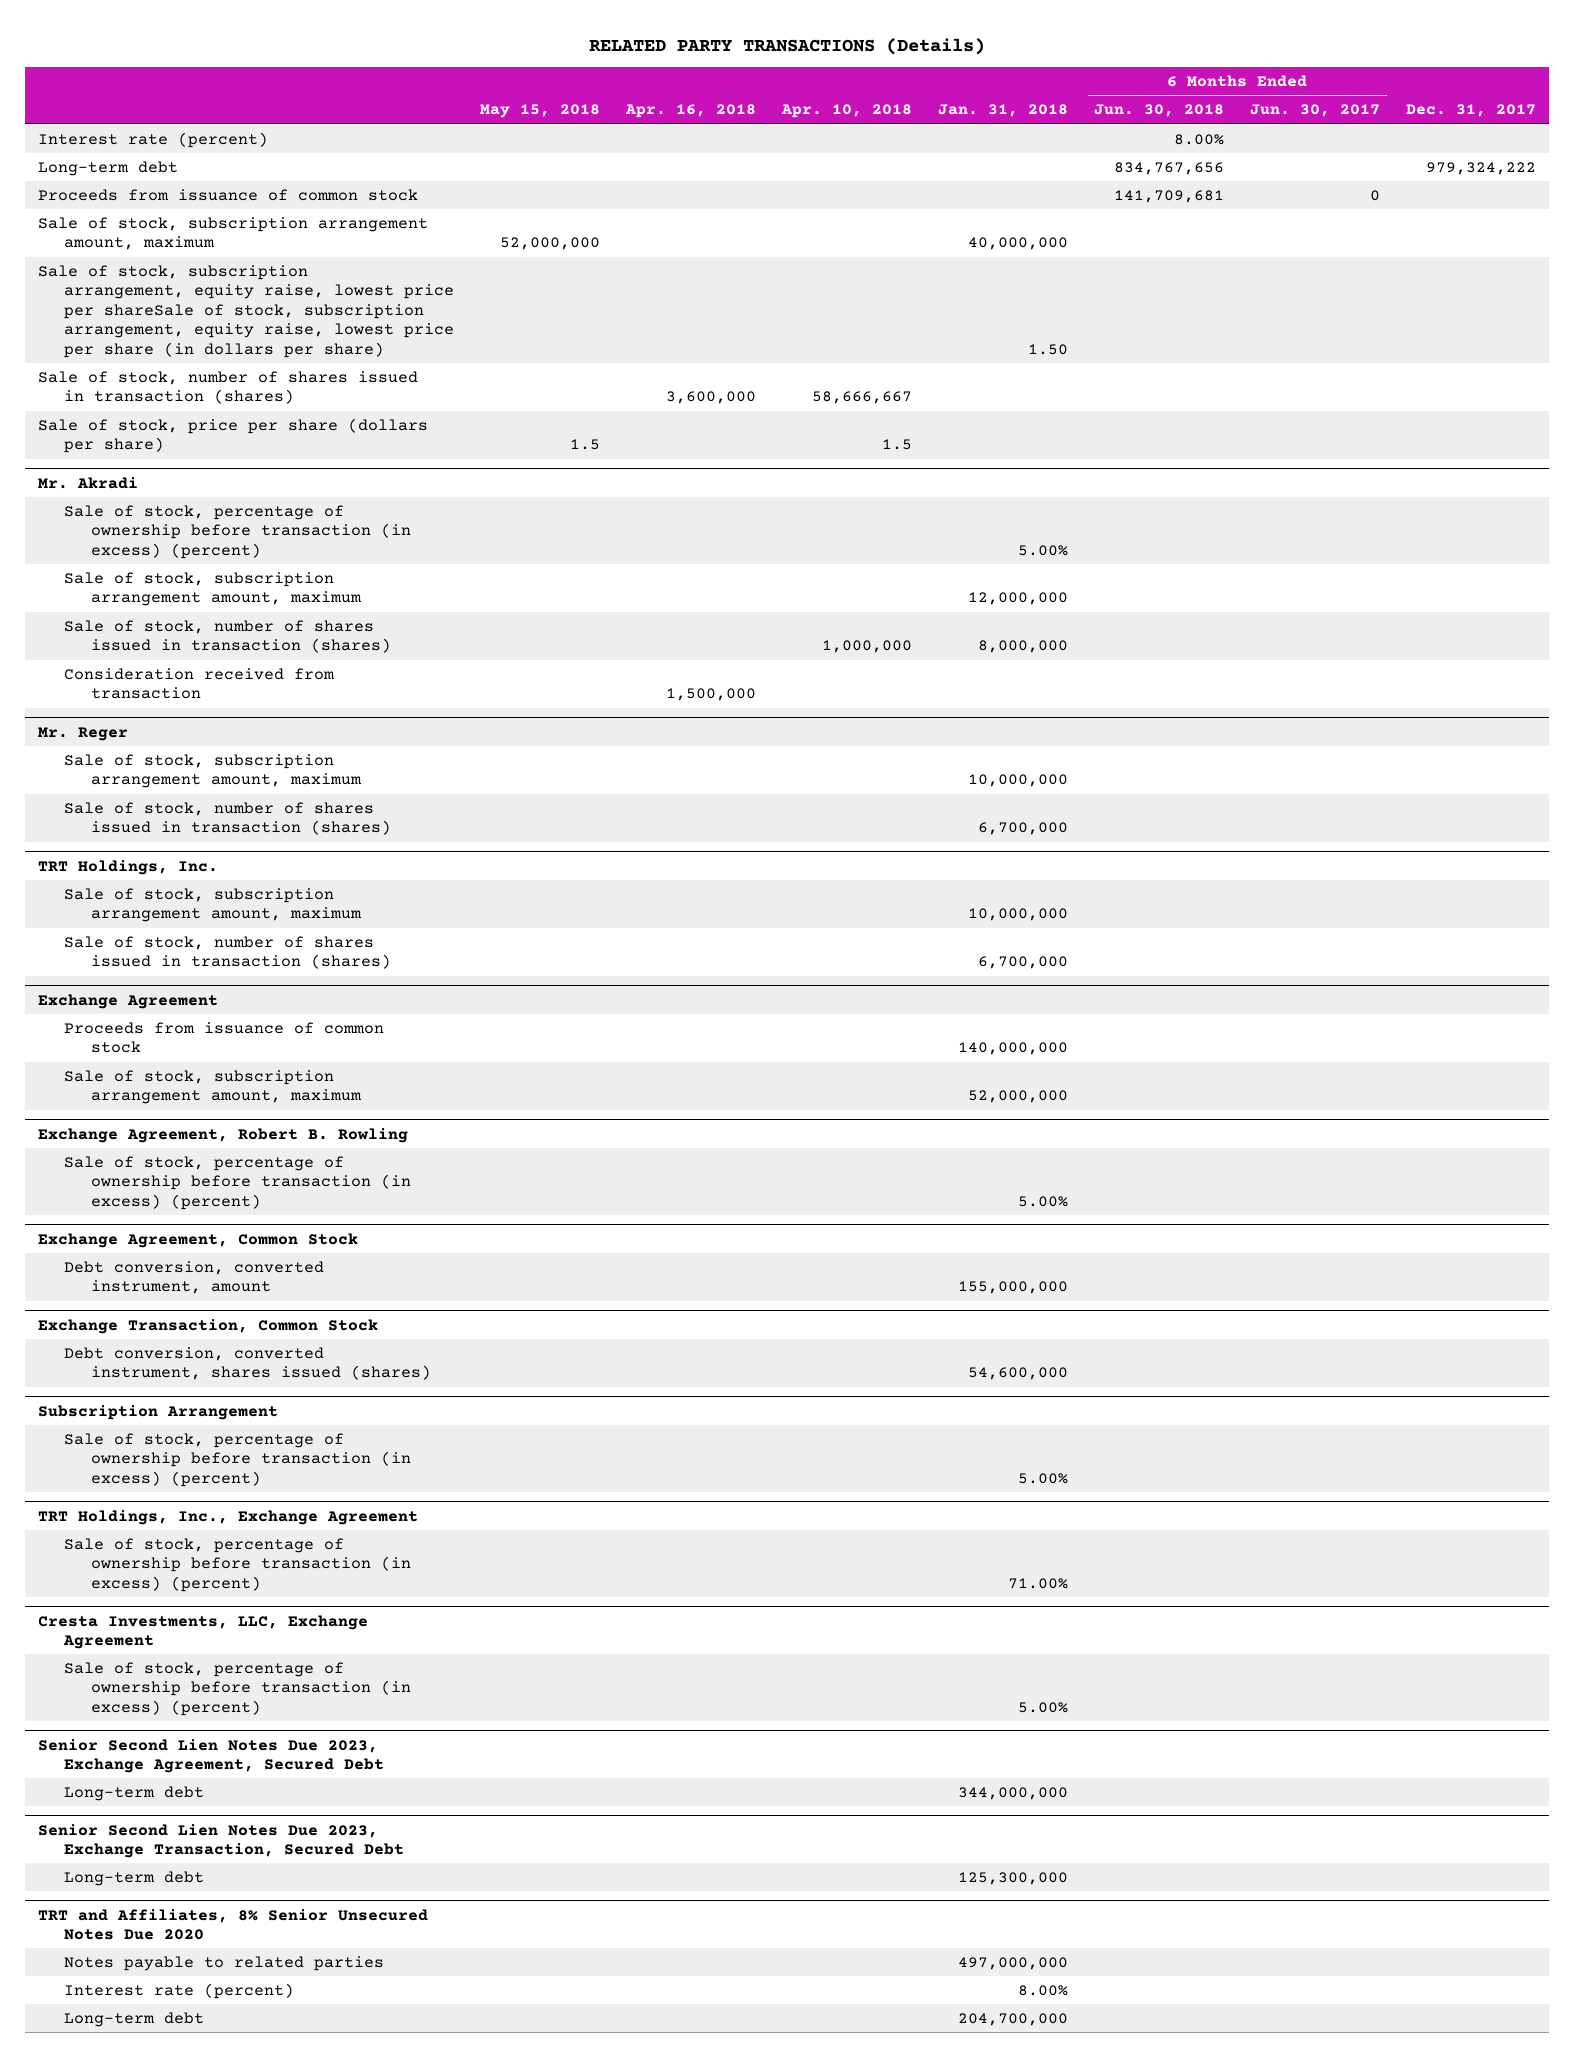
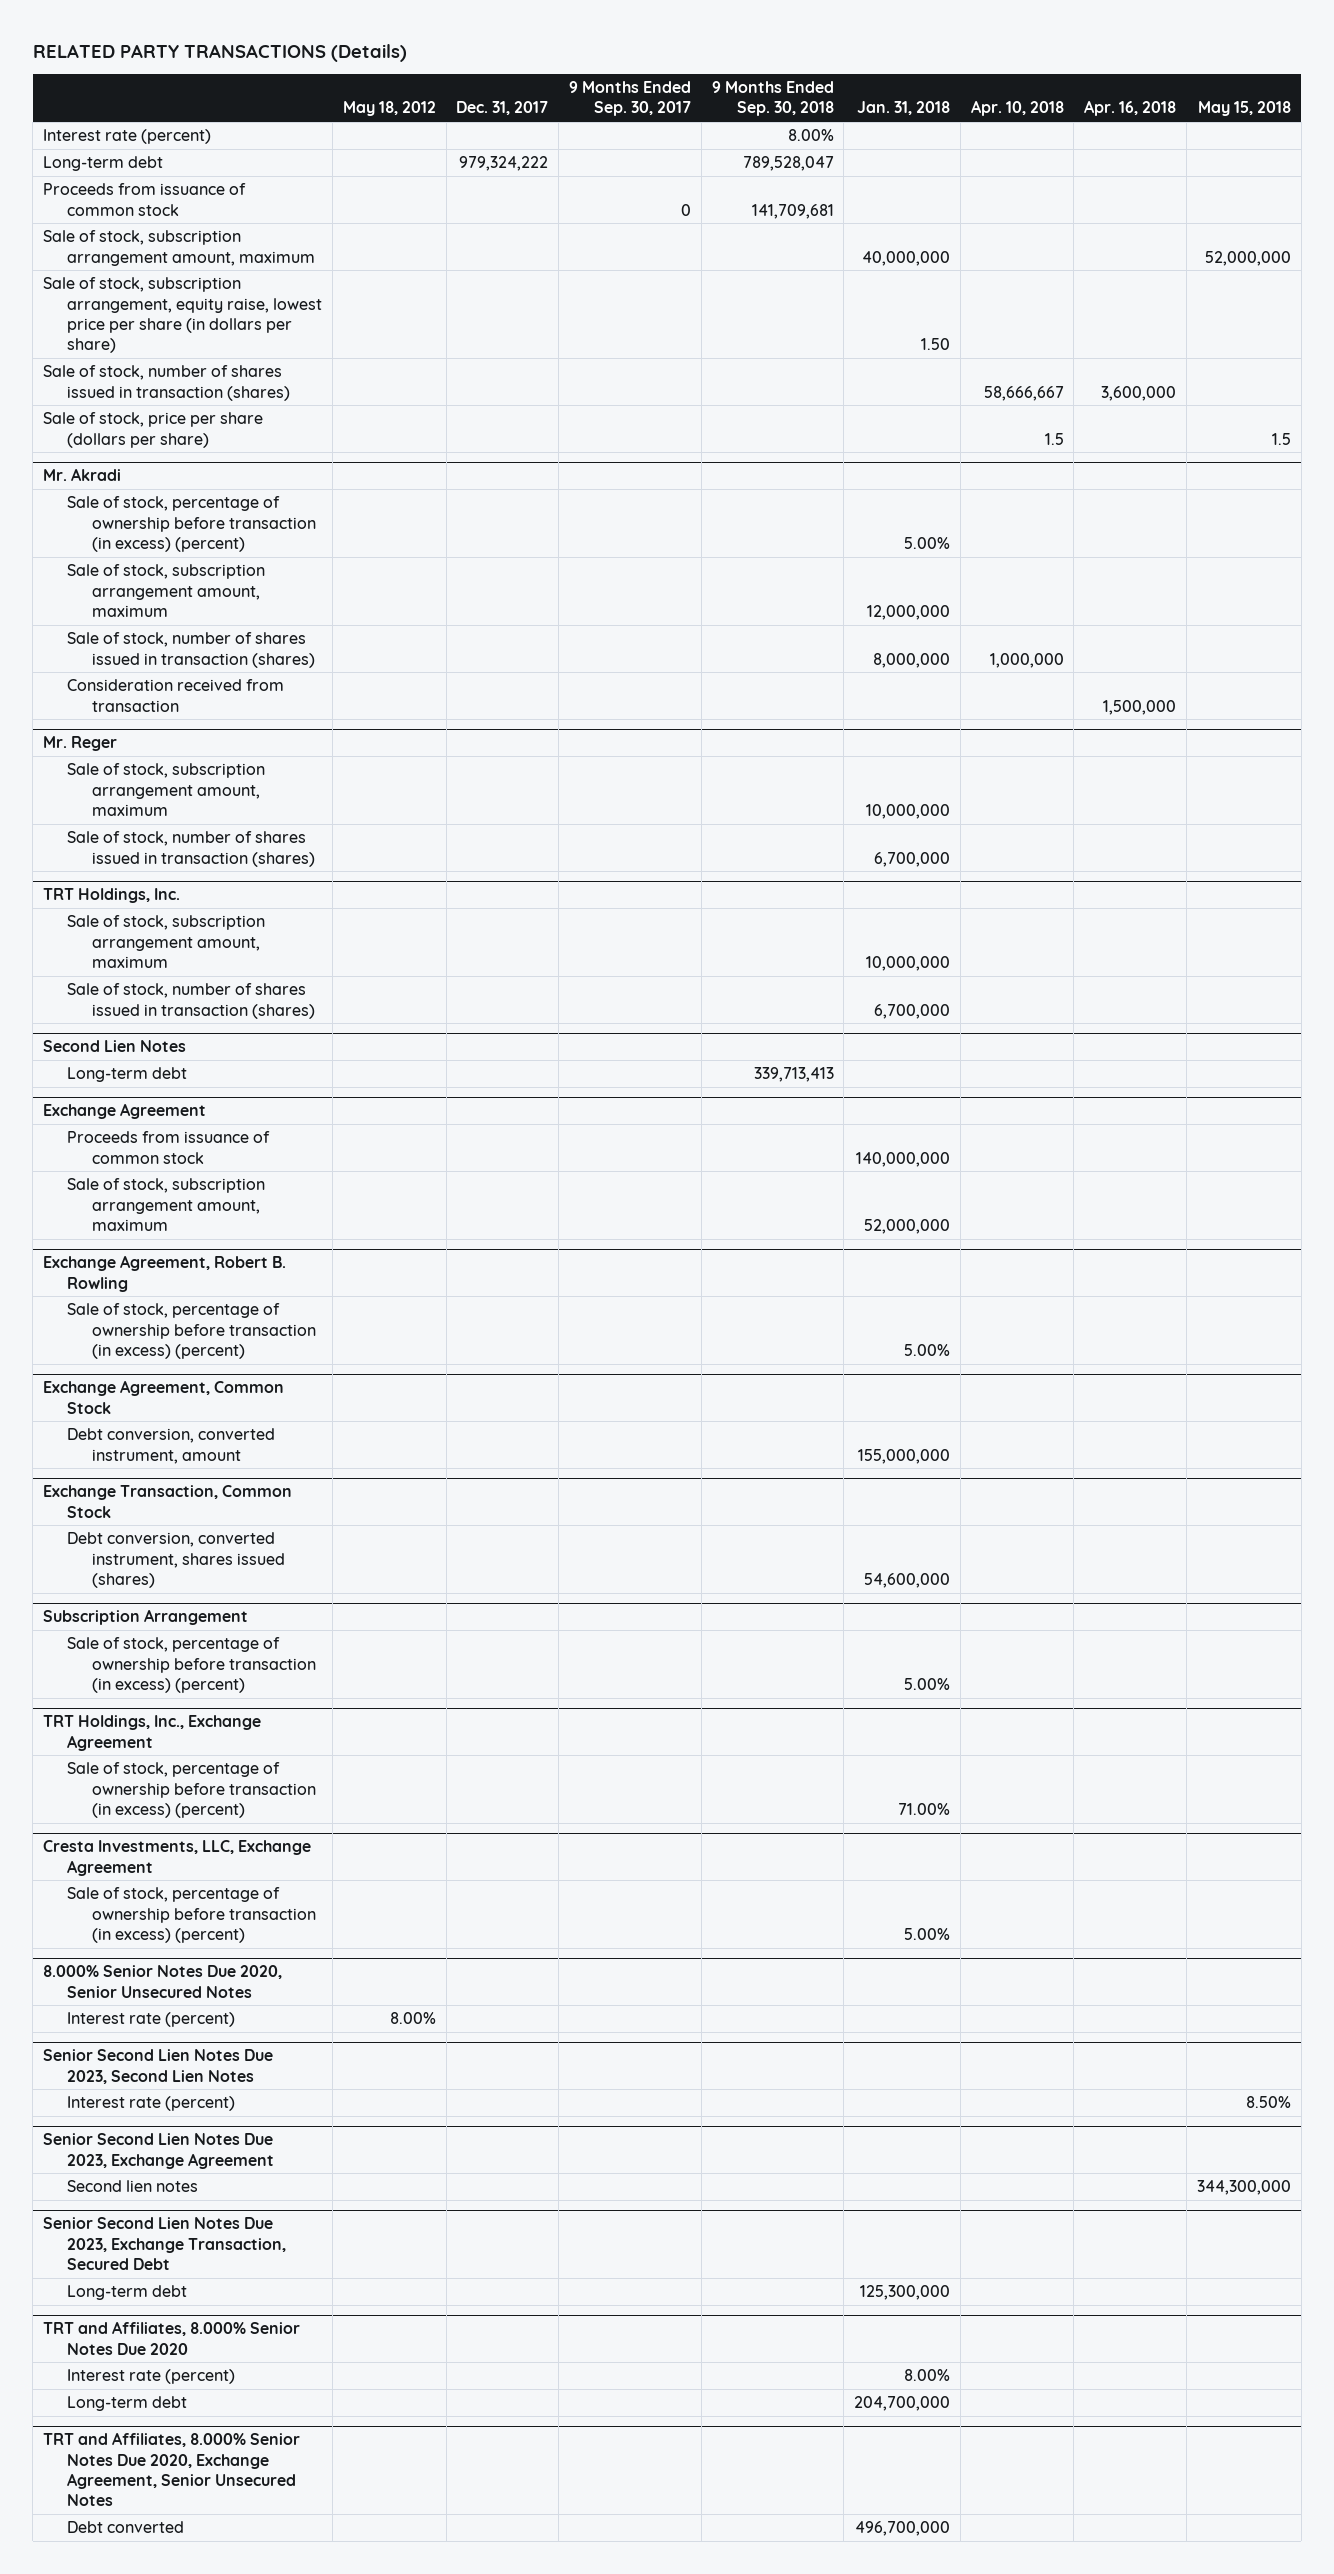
- | May 15, 2018 | Apr. 16, 2018 | Apr. 10, 2018 | Jan. 31, 2018 | 6 Months Ended Jun. 30, 2018 | 6 Months Ended Jun. 30, 2017 | Dec. 31, 2017
+ | May 18, 2012 | Dec. 31, 2017 | 9 Months Ended Sep. 30, 2017 | 9 Months Ended Sep. 30, 2018 | Jan. 31, 2018 | Apr. 10, 2018 | Apr. 16, 2018 | May 15, 2018
- Sale of stock, subscription arrangement, equity raise, lowest price per shareSale of stock, subscription arrangement, equity raise, lowest price per share (in dollars per share) | | | | 1.50 | | |
+ Sale of stock, subscription arrangement, equity raise, lowest price per share (in dollars per share) | | | | | 1.50 | | |
+ Second Lien Notes
+ Long-term debt | | | | 339,713,413 | | | |
- Senior Second Lien Notes Due 2023, Exchange Agreement, Secured Debt
- Long-term debt | | | | 344,000,000 | | |
+ 8.000% Senior Notes Due 2020, Senior Unsecured Notes
+ Interest rate (percent) | 8.00% | | | | | | |
+ Senior Second Lien Notes Due 2023, Second Lien Notes
+ Interest rate (percent) | | | | | | | | 8.50%
+ Senior Second Lien Notes Due 2023, Exchange Agreement
+ Second lien notes | | | | | | | | 344,300,000
- TRT and Affiliates, 8% Senior Unsecured Notes Due 2020
- Notes payable to related parties | | | | 497,000,000 | | |
+ TRT and Affiliates, 8.000% Senior Notes Due 2020
+ TRT and Affiliates, 8.000% Senior Notes Due 2020, Exchange Agreement, Senior Unsecured Notes
+ Debt converted | | | | | 496,700,000 | | |

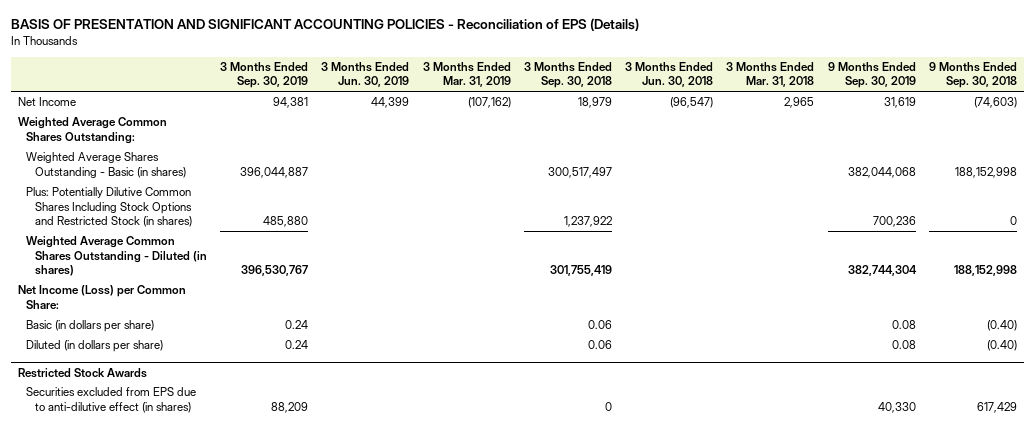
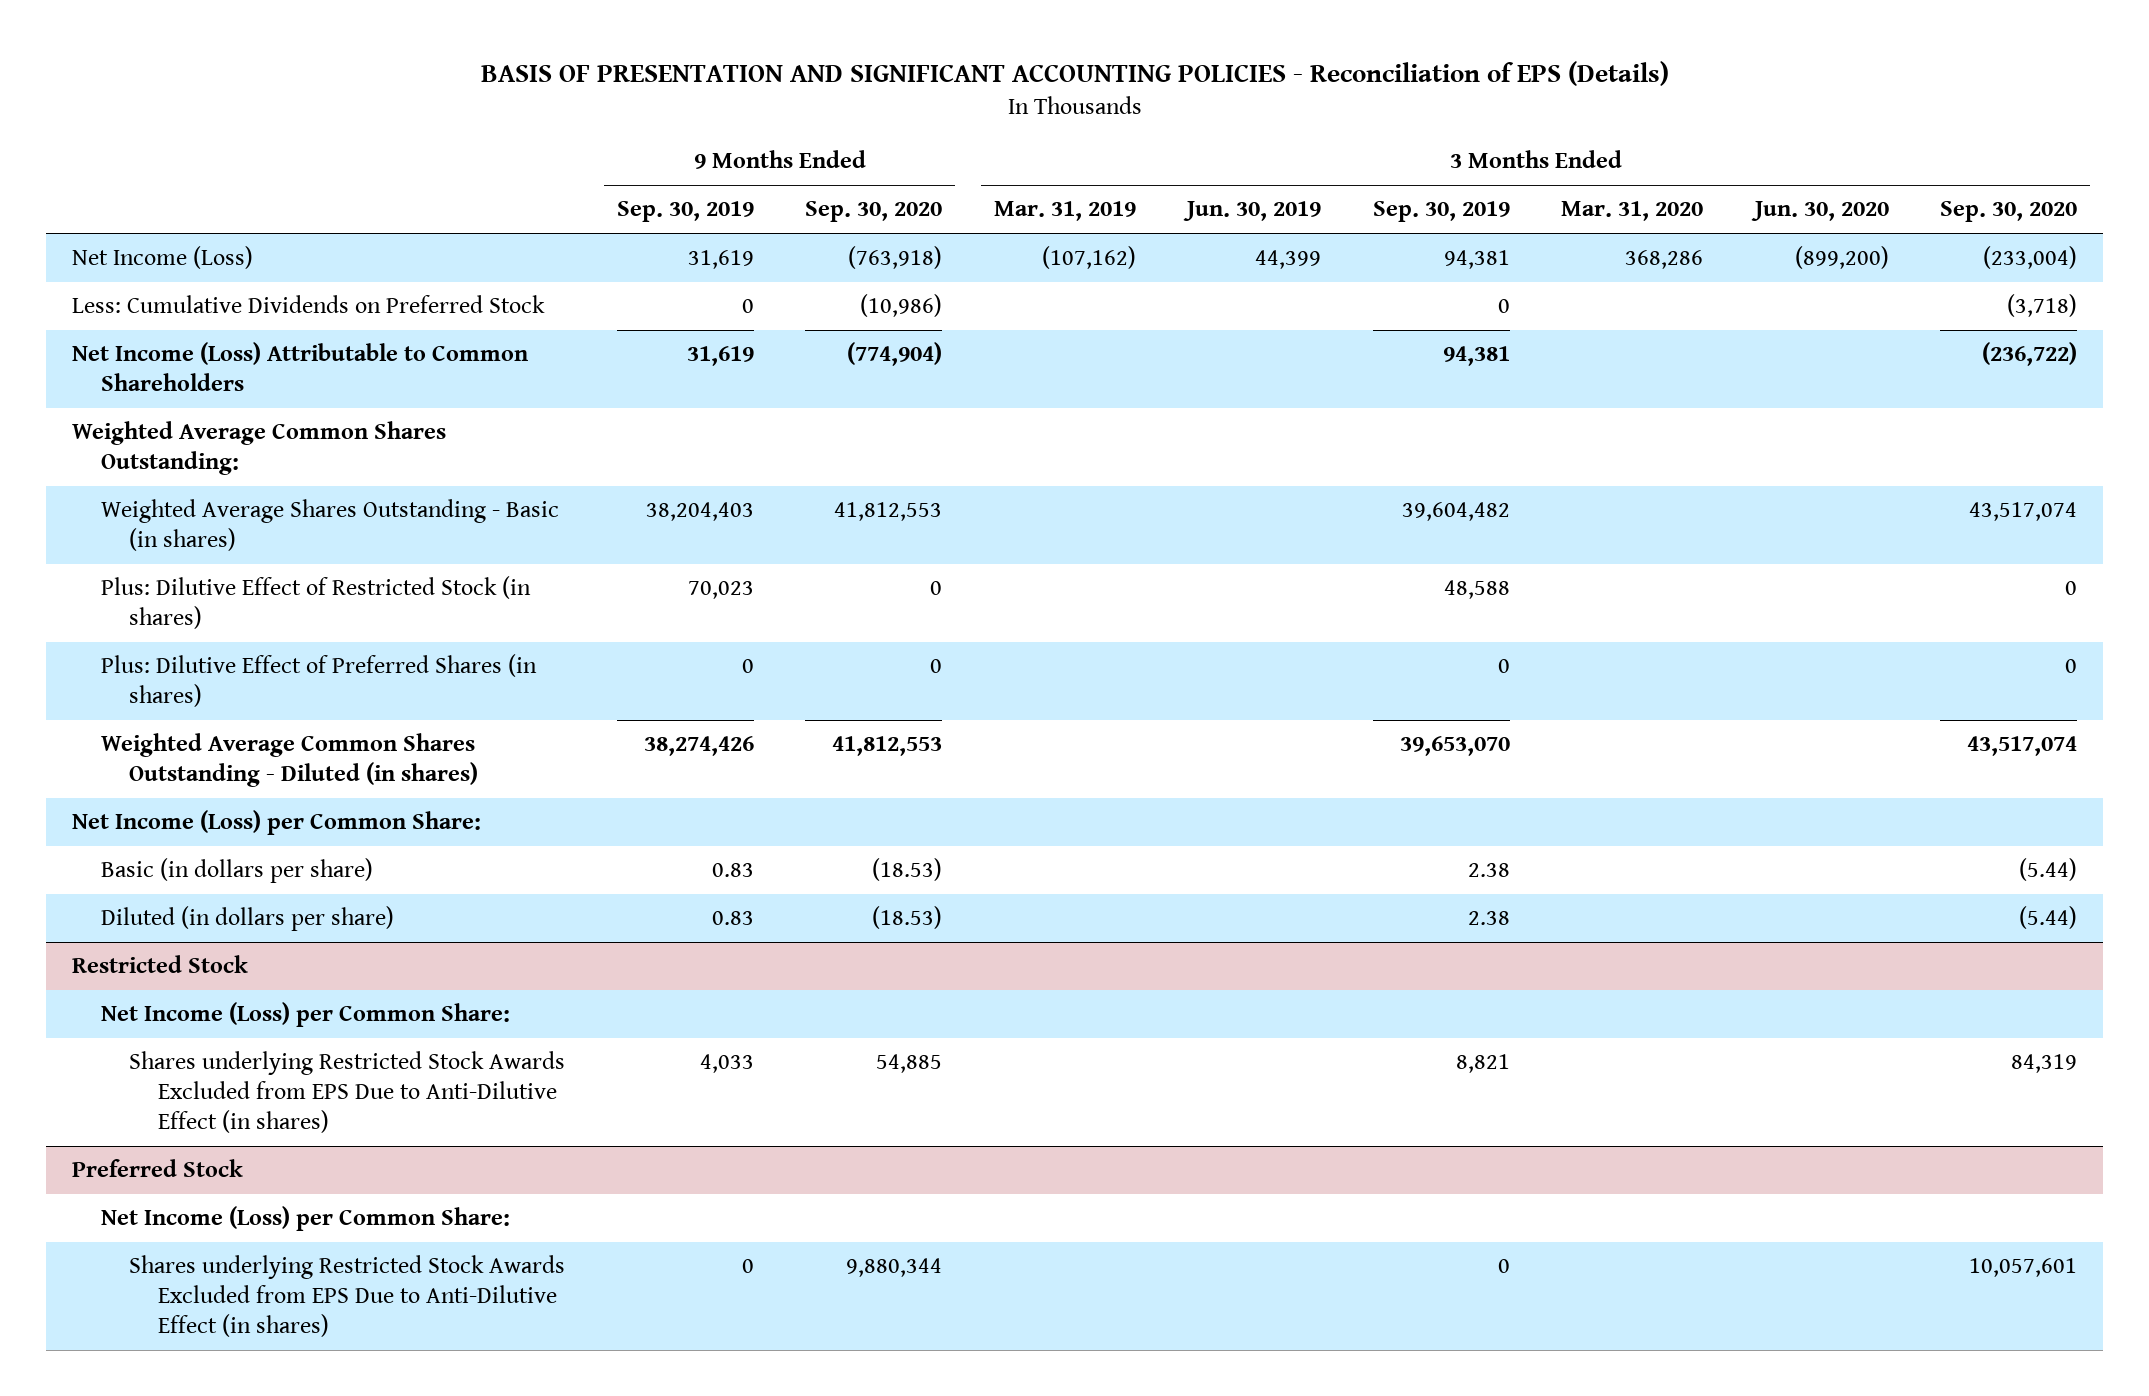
- | 3 Months Ended Sep. 30, 2019 | 3 Months Ended Jun. 30, 2019 | 3 Months Ended Mar. 31, 2019 | 3 Months Ended Sep. 30, 2018 | 3 Months Ended Jun. 30, 2018 | 3 Months Ended Mar. 31, 2018 | 9 Months Ended Sep. 30, 2019 | 9 Months Ended Sep. 30, 2018
+ | 9 Months Ended Sep. 30, 2019 | 9 Months Ended Sep. 30, 2020 | 3 Months Ended Mar. 31, 2019 | 3 Months Ended Jun. 30, 2019 | 3 Months Ended Sep. 30, 2019 | 3 Months Ended Mar. 31, 2020 | 3 Months Ended Jun. 30, 2020 | 3 Months Ended Sep. 30, 2020
- Net Income | 94,381 | 44,399 | (107,162) | 18,979 | (96,547) | 2,965 | 31,619 | (74,603)
+ Net Income (Loss) | 31,619 | (763,918) | (107,162) | 44,399 | 94,381 | 368,286 | (899,200) | (233,004)
+ Less: Cumulative Dividends on Preferred Stock | 0 | (10,986) | | | 0 | | | (3,718)
+ Net Income (Loss) Attributable to Common Shareholders | 31,619 | (774,904) | | | 94,381 | | | (236,722)
- Weighted Average Shares Outstanding - Basic (in shares) | 396,044,887 | | | 300,517,497 | | | 382,044,068 | 188,152,998
- Plus: Potentially Dilutive Common Shares Including Stock Options and Restricted Stock (in shares) | 485,880 | | | 1,237,922 | | | 700,236 | 0
- Weighted Average Common Shares Outstanding - Diluted (in shares) | 396,530,767 | | | 301,755,419 | | | 382,744,304 | 188,152,998
+ Weighted Average Shares Outstanding - Basic (in shares) | 38,204,403 | 41,812,553 | | | 39,604,482 | | | 43,517,074
+ Plus: Dilutive Effect of Restricted Stock (in shares) | 70,023 | 0 | | | 48,588 | | | 0
+ Plus: Dilutive Effect of Preferred Shares (in shares) | 0 | 0 | | | 0 | | | 0
+ Weighted Average Common Shares Outstanding - Diluted (in shares) | 38,274,426 | 41,812,553 | | | 39,653,070 | | | 43,517,074
- Basic (in dollars per share) | 0.24 | | | 0.06 | | | 0.08 | (0.40)
- Diluted (in dollars per share) | 0.24 | | | 0.06 | | | 0.08 | (0.40)
- Restricted Stock Awards
- Securities excluded from EPS due to anti-dilutive effect (in shares) | 88,209 | | | 0 | | | 40,330 | 617,429
+ Basic (in dollars per share) | 0.83 | (18.53) | | | 2.38 | | | (5.44)
+ Diluted (in dollars per share) | 0.83 | (18.53) | | | 2.38 | | | (5.44)
+ Restricted Stock
+ Net Income (Loss) per Common Share:
+ Shares underlying Restricted Stock Awards Excluded from EPS Due to Anti-Dilutive Effect (in shares) | 4,033 | 54,885 | | | 8,821 | | | 84,319
+ Preferred Stock
+ Net Income (Loss) per Common Share:
+ Shares underlying Restricted Stock Awards Excluded from EPS Due to Anti-Dilutive Effect (in shares) | 0 | 9,880,344 | | | 0 | | | 10,057,601

